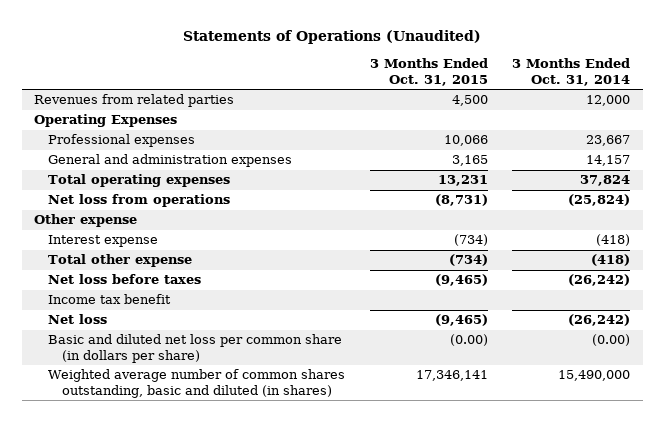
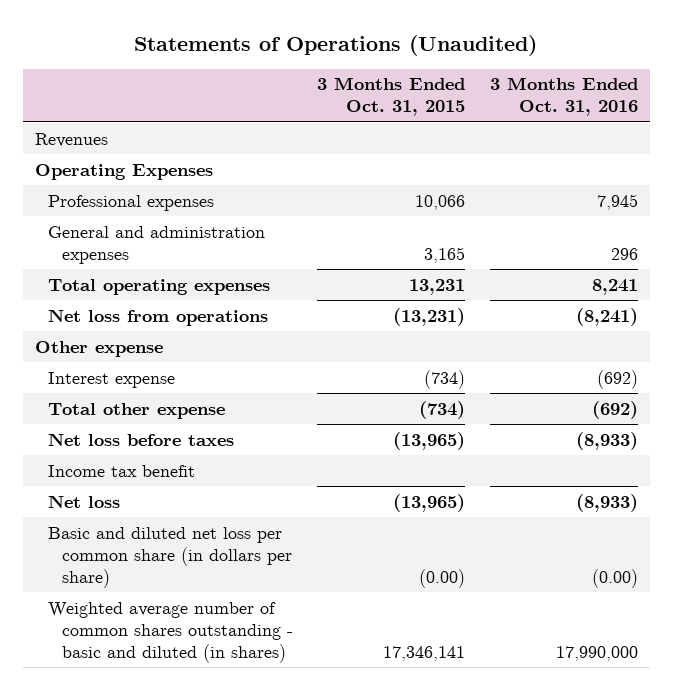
- | 3 Months Ended Oct. 31, 2015 | 3 Months Ended Oct. 31, 2014
+ | 3 Months Ended Oct. 31, 2015 | 3 Months Ended Oct. 31, 2016
- Revenues from related parties | 4,500 | 12,000
+ Revenues
- Net loss from operations | (8,731) | (25,824)
+ Net loss from operations | (13,231) | (8,241)
- Net loss before taxes | (9,465) | (26,242)
+ Net loss before taxes | (13,965) | (8,933)
- Net loss | (9,465) | (26,242)
+ Net loss | (13,965) | (8,933)
- Weighted average number of common shares outstanding, basic and diluted (in shares) | 17,346,141 | 15,490,000
+ Weighted average number of common shares outstanding - basic and diluted (in shares) | 17,346,141 | 17,990,000

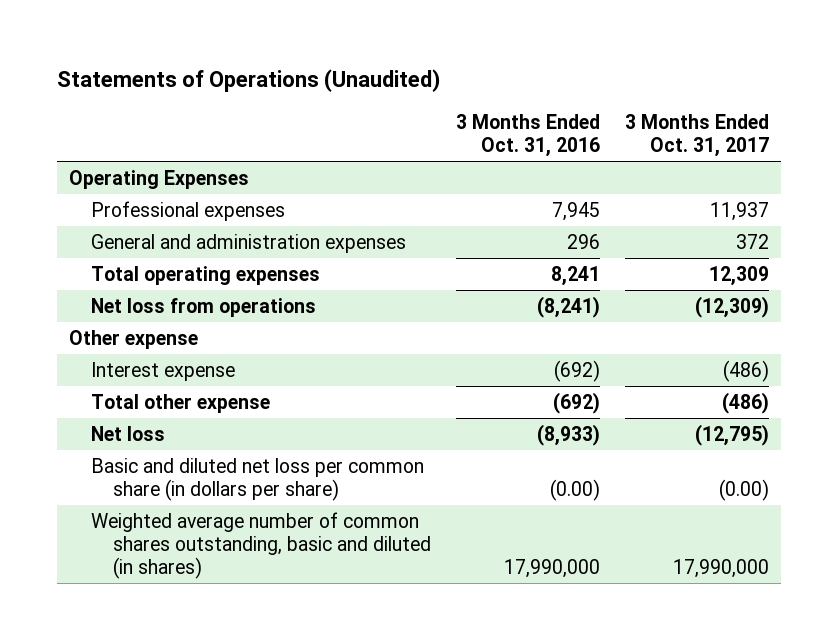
- | 3 Months Ended Oct. 31, 2015 | 3 Months Ended Oct. 31, 2016
+ | 3 Months Ended Oct. 31, 2016 | 3 Months Ended Oct. 31, 2017
- Revenues
- Net loss before taxes | (13,965) | (8,933)
- Income tax benefit
- Weighted average number of common shares outstanding - basic and diluted (in shares) | 17,346,141 | 17,990,000
+ Weighted average number of common shares outstanding, basic and diluted (in shares) | 17,990,000 | 17,990,000

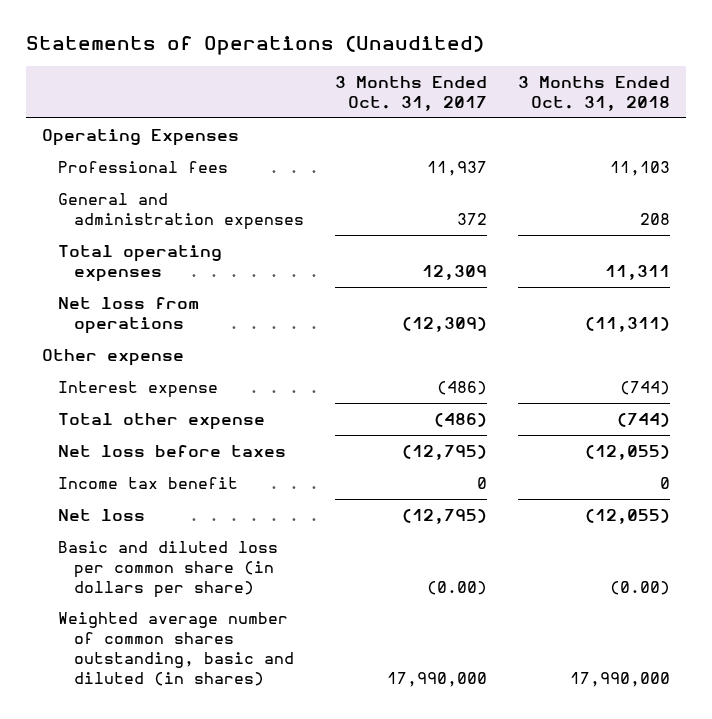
- | 3 Months Ended Oct. 31, 2016 | 3 Months Ended Oct. 31, 2017
+ | 3 Months Ended Oct. 31, 2017 | 3 Months Ended Oct. 31, 2018
- Professional expenses | 7,945 | 11,937
+ Professional fees | 11,937 | 11,103
+ Net loss before taxes | (12,795) | (12,055)
+ Income tax benefit | 0 | 0
- Basic and diluted net loss per common share (in dollars per share) | (0.00) | (0.00)
+ Basic and diluted loss per common share (in dollars per share) | (0.00) | (0.00)

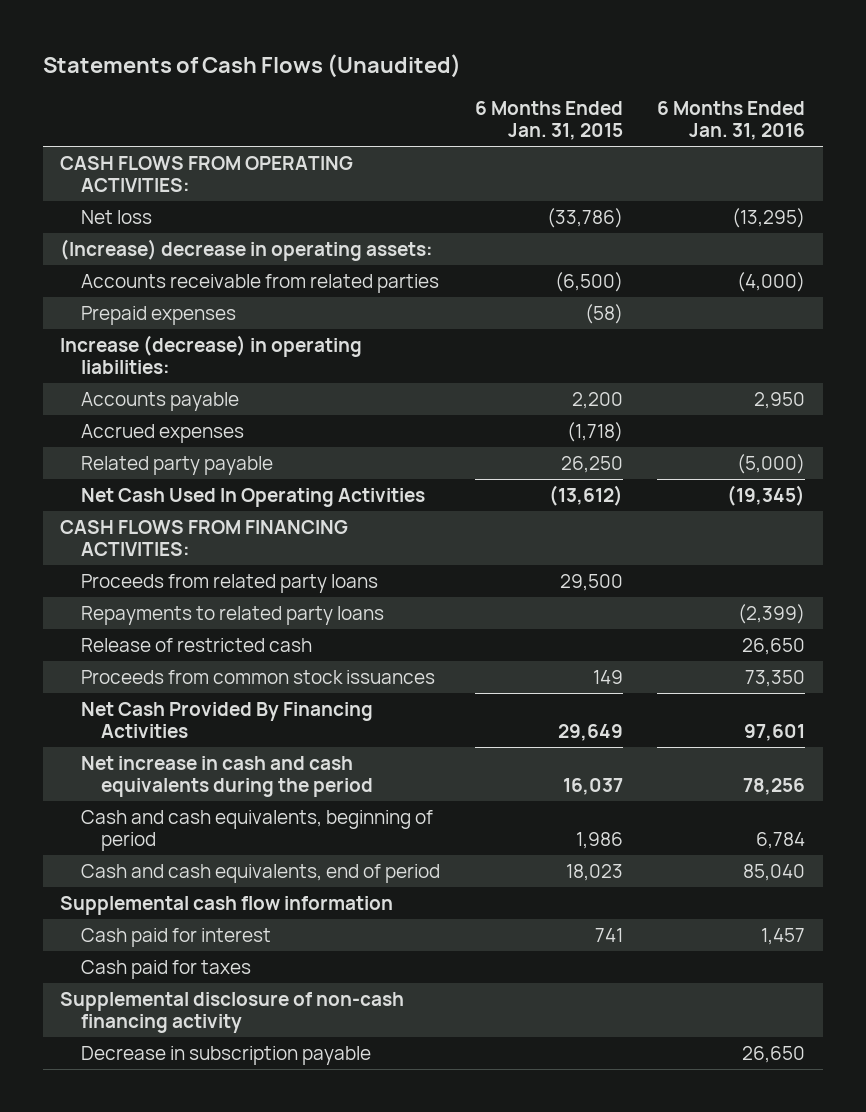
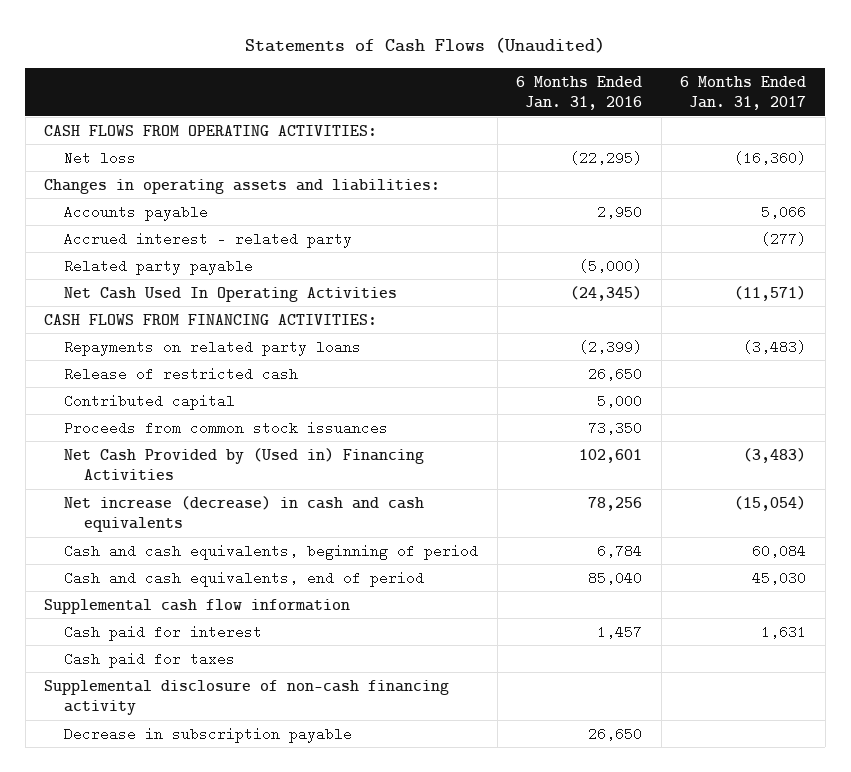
- | 6 Months Ended Jan. 31, 2015 | 6 Months Ended Jan. 31, 2016
+ | 6 Months Ended Jan. 31, 2016 | 6 Months Ended Jan. 31, 2017
- Net loss | (33,786) | (13,295)
- (Increase) decrease in operating assets:
- Accounts receivable from related parties | (6,500) | (4,000)
- Prepaid expenses | (58) |
- Increase (decrease) in operating liabilities:
+ Net loss | (22,295) | (16,360)
+ Changes in operating assets and liabilities:
- Accrued expenses | (1,718) |
+ Accrued interest - related party | | (277)
- Net Cash Used In Operating Activities | (13,612) | (19,345)
+ Net Cash Used In Operating Activities | (24,345) | (11,571)
- Proceeds from related party loans | 29,500 |
- Repayments to related party loans | | (2,399)
+ Repayments on related party loans | (2,399) | (3,483)
+ Contributed capital | 5,000 |
- Net Cash Provided By Financing Activities | 29,649 | 97,601
- Net increase in cash and cash equivalents during the period | 16,037 | 78,256
+ Net Cash Provided by (Used in) Financing Activities | 102,601 | (3,483)
+ Net increase (decrease) in cash and cash equivalents | 78,256 | (15,054)

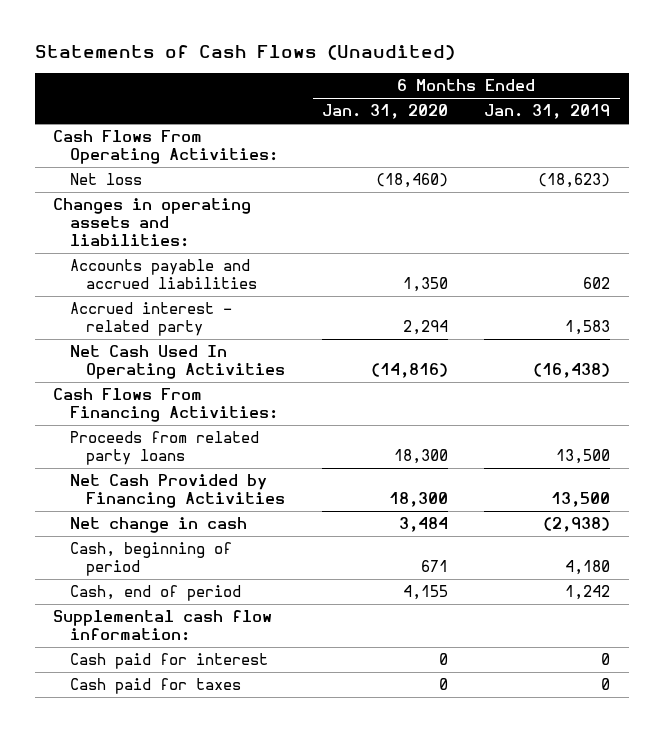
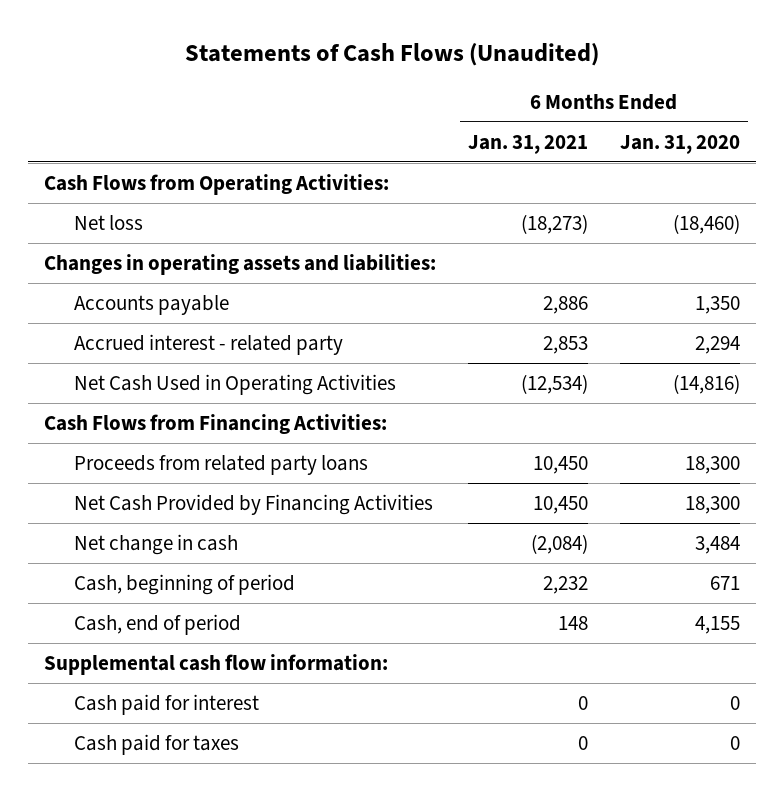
- | 6 Months Ended Jan. 31, 2020 | 6 Months Ended Jan. 31, 2019
+ | 6 Months Ended Jan. 31, 2021 | 6 Months Ended Jan. 31, 2020
- Cash Flows From Operating Activities:
+ Cash Flows from Operating Activities:
- Accounts payable and accrued liabilities | 1,350 | 602
+ Accounts payable | 2,886 | 1,350
- Net Cash Used In Operating Activities | (14,816) | (16,438)
- Cash Flows From Financing Activities:
+ Net Cash Used in Operating Activities | (12,534) | (14,816)
+ Cash Flows from Financing Activities:

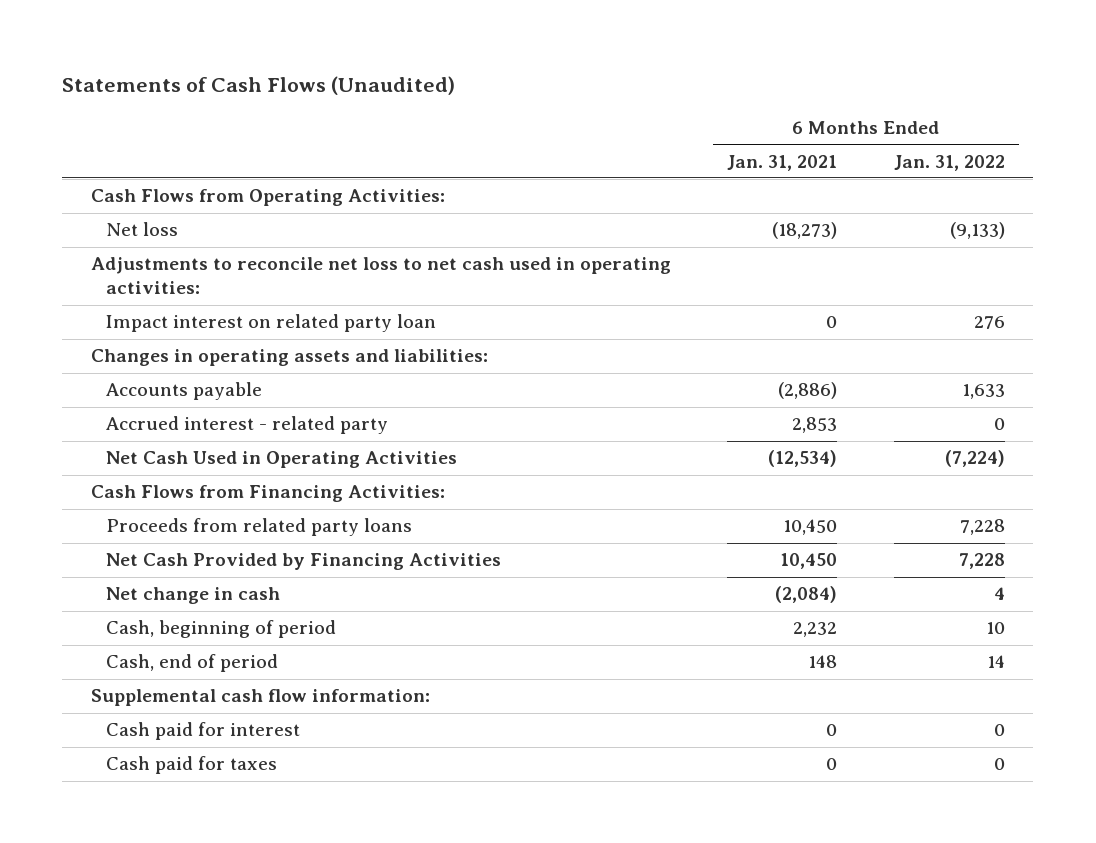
- | 6 Months Ended Jan. 31, 2021 | 6 Months Ended Jan. 31, 2020
+ | 6 Months Ended Jan. 31, 2021 | 6 Months Ended Jan. 31, 2022
+ Adjustments to reconcile net loss to net cash used in operating activities:
+ Impact interest on related party loan | 0 | 276
- Accounts payable | 2,886 | 1,350
+ Accounts payable | (2,886) | 1,633

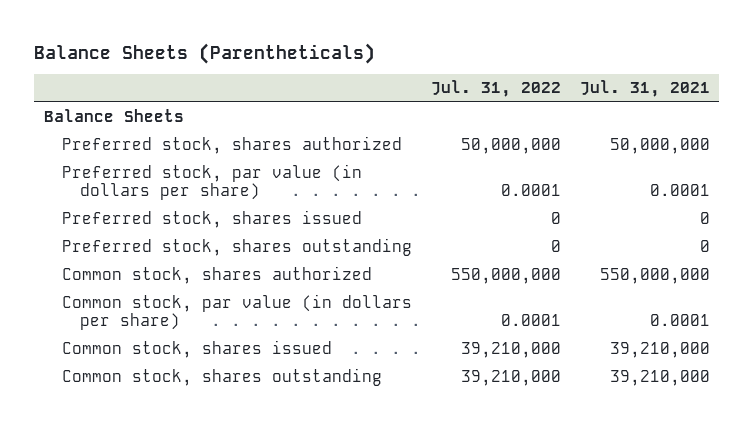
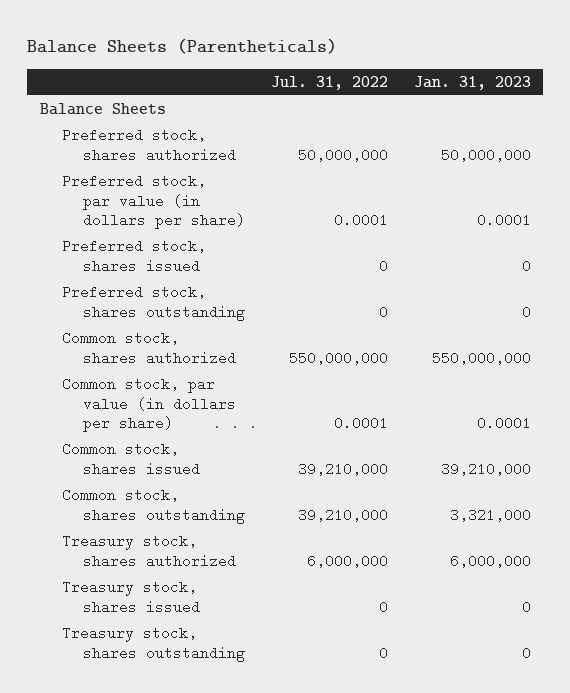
- | Jul. 31, 2022 | Jul. 31, 2021
+ | Jul. 31, 2022 | Jan. 31, 2023
+ Treasury stock, shares authorized | 6,000,000 | 6,000,000
+ Treasury stock, shares issued | 0 | 0
+ Treasury stock, shares outstanding | 0 | 0

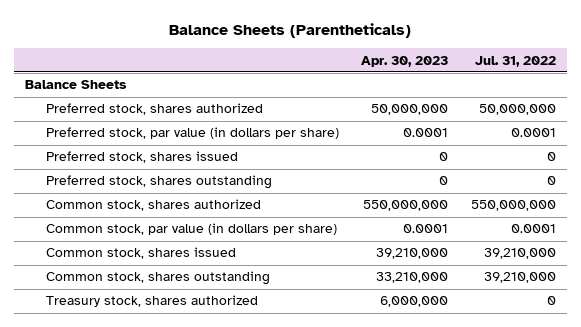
- | Jul. 31, 2022 | Jan. 31, 2023
+ | Apr. 30, 2023 | Jul. 31, 2022
- Treasury stock, shares authorized | 6,000,000 | 6,000,000
- Treasury stock, shares issued | 0 | 0
- Treasury stock, shares outstanding | 0 | 0
+ Treasury stock, shares authorized | 6,000,000 | 0

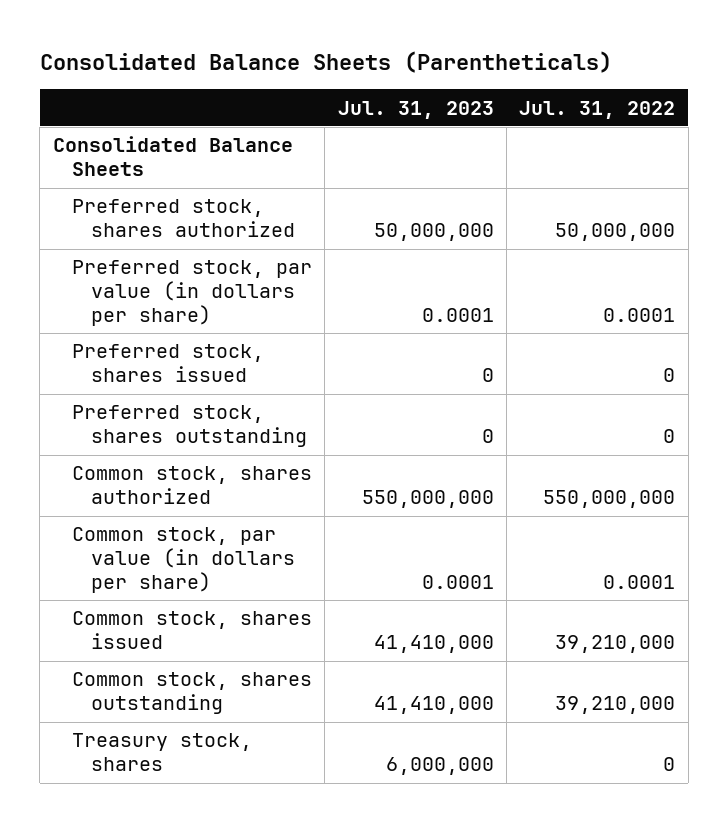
- Balance Sheets (Parentheticals)
+ Consolidated Balance Sheets (Parentheticals)
- | Apr. 30, 2023 | Jul. 31, 2022
+ | Jul. 31, 2023 | Jul. 31, 2022
- Balance Sheets
+ Consolidated Balance Sheets
- Treasury stock, shares authorized | 6,000,000 | 0
+ Treasury stock, shares | 6,000,000 | 0

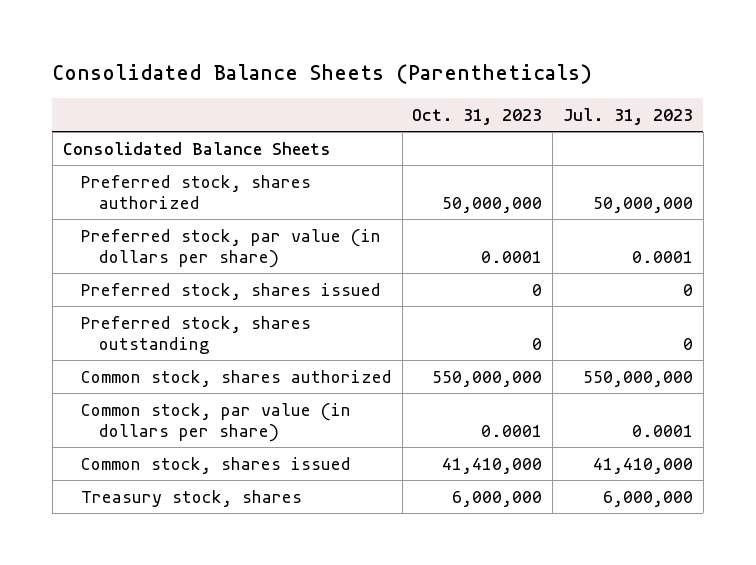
- | Jul. 31, 2023 | Jul. 31, 2022
+ | Oct. 31, 2023 | Jul. 31, 2023
- Common stock, shares outstanding | 41,410,000 | 39,210,000

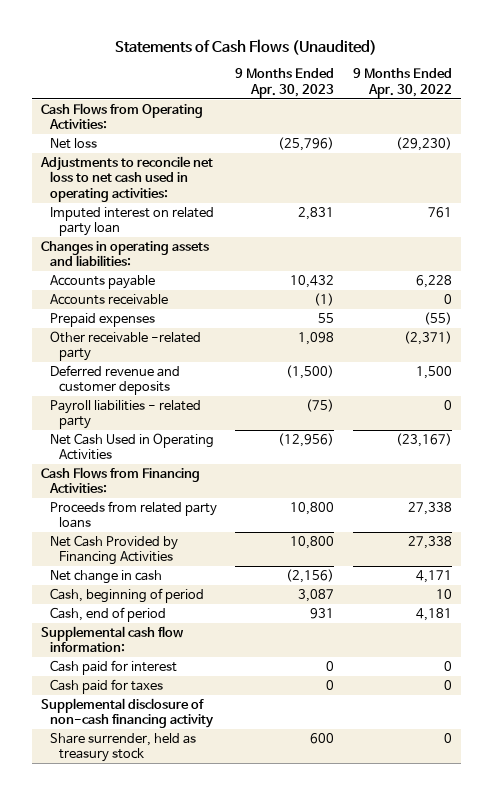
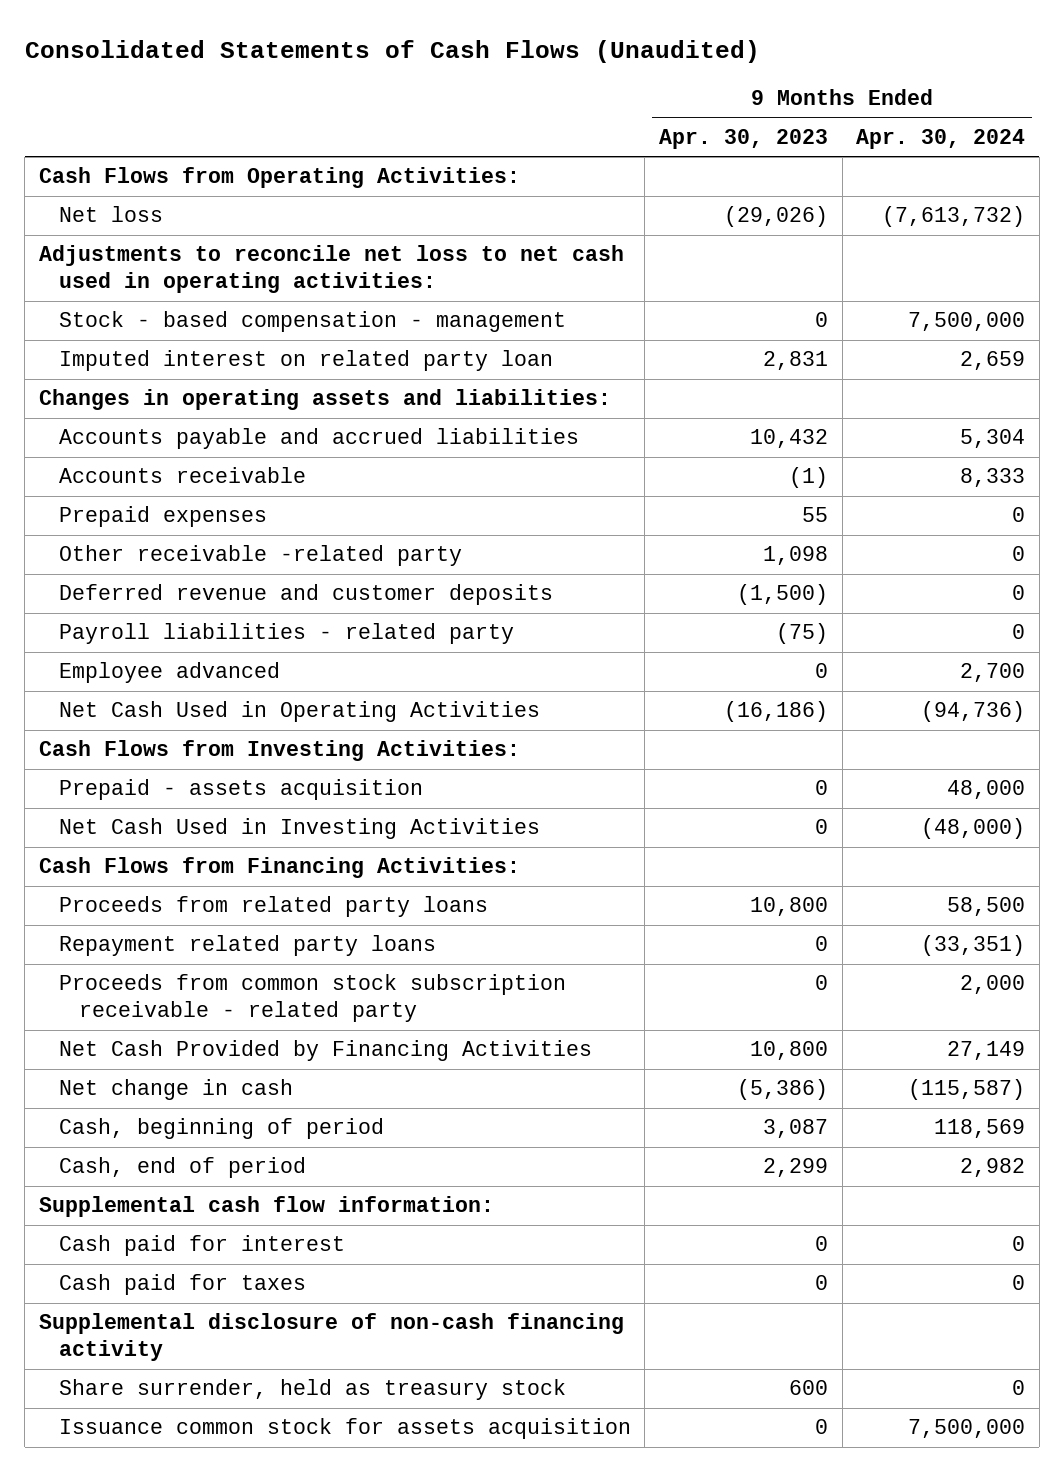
- Statements of Cash Flows (Unaudited)
+ Consolidated Statements of Cash Flows (Unaudited)
- | 9 Months Ended Apr. 30, 2023 | 9 Months Ended Apr. 30, 2022
+ | 9 Months Ended Apr. 30, 2023 | 9 Months Ended Apr. 30, 2024
- Net loss | (25,796) | (29,230)
+ Net loss | (29,026) | (7,613,732)
+ Stock - based compensation - management | 0 | 7,500,000
- Accounts payable | 10,432 | 6,228
+ Accounts payable and accrued liabilities | 10,432 | 5,304
- Net Cash Used in Operating Activities | (12,956) | (23,167)
+ Employee advanced | 0 | 2,700
+ Net Cash Used in Operating Activities | (16,186) | (94,736)
+ Cash Flows from Investing Activities:
+ Prepaid - assets acquisition | 0 | 48,000
+ Net Cash Used in Investing Activities | 0 | (48,000)
+ Repayment related party loans | 0 | (33,351)
+ Proceeds from common stock subscription receivable - related party | 0 | 2,000
- Net change in cash | (2,156) | 4,171
+ Net change in cash | (5,386) | (115,587)
- Cash, end of period | 931 | 4,181
+ Cash, end of period | 2,299 | 2,982
+ Issuance common stock for assets acquisition | 0 | 7,500,000

